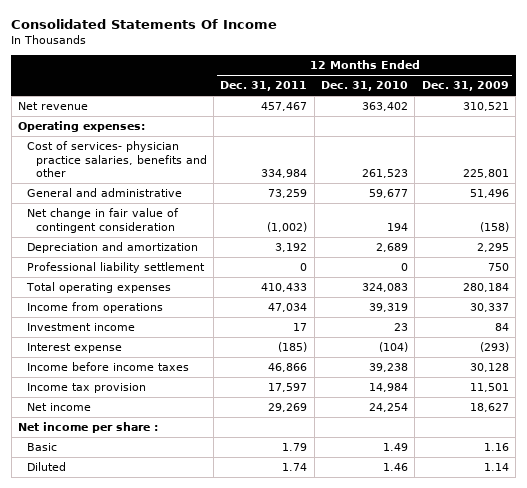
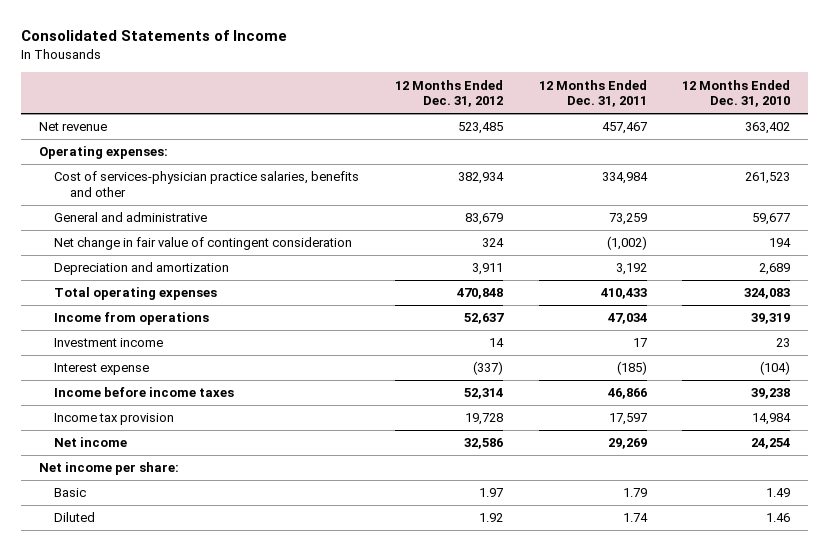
- Consolidated Statements Of Income
+ Consolidated Statements of Income
- | 12 Months Ended Dec. 31, 2011 | 12 Months Ended Dec. 31, 2010 | 12 Months Ended Dec. 31, 2009
+ | 12 Months Ended Dec. 31, 2012 | 12 Months Ended Dec. 31, 2011 | 12 Months Ended Dec. 31, 2010
- Cost of services- physician practice salaries, benefits and other | 334,984 | 261,523 | 225,801
+ Cost of services-physician practice salaries, benefits and other | 382,934 | 334,984 | 261,523
- Professional liability settlement | 0 | 0 | 750
- Net income per share :
+ Net income per share:

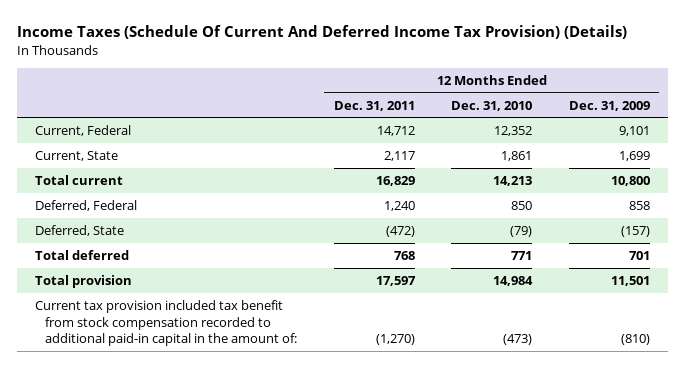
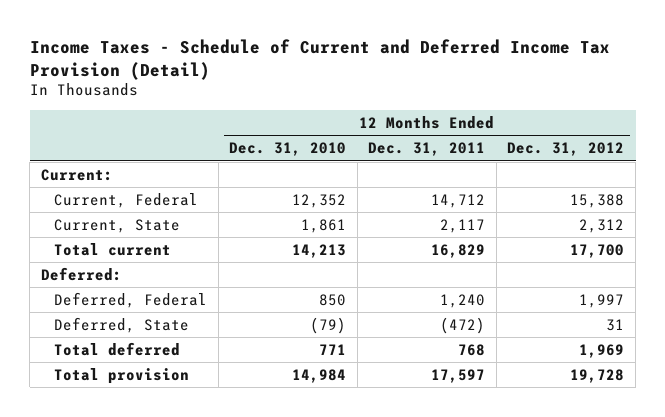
- Income Taxes (Schedule Of Current And Deferred Income Tax Provision) (Details)
+ Income Taxes - Schedule of Current and Deferred Income Tax Provision (Detail)
- | 12 Months Ended Dec. 31, 2011 | 12 Months Ended Dec. 31, 2010 | 12 Months Ended Dec. 31, 2009
+ | 12 Months Ended Dec. 31, 2010 | 12 Months Ended Dec. 31, 2011 | 12 Months Ended Dec. 31, 2012
+ Current:
+ Deferred:
- Current tax provision included tax benefit from stock compensation recorded to additional paid-in capital in the amount of: | (1,270) | (473) | (810)

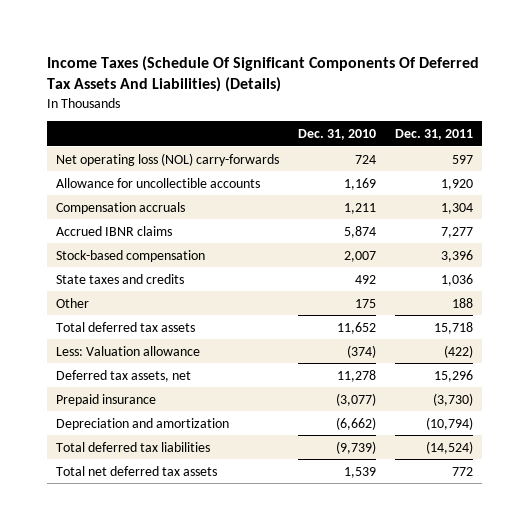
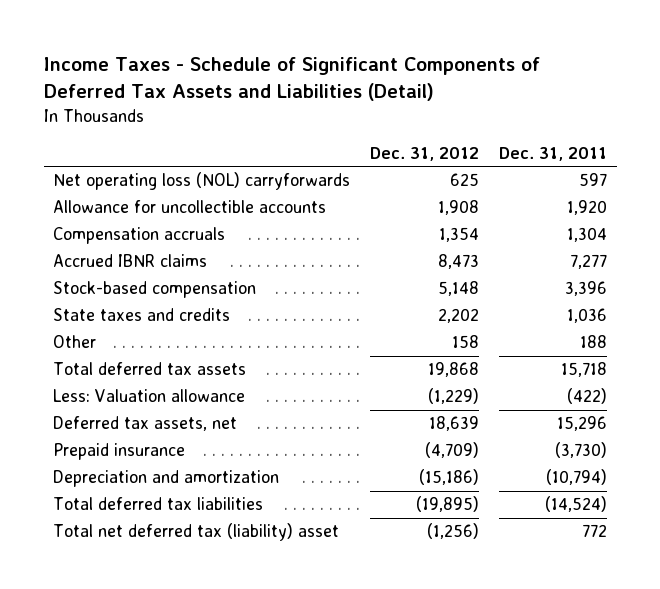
- Income Taxes (Schedule Of Significant Components Of Deferred Tax Assets And Liabilities) (Details)
+ Income Taxes - Schedule of Significant Components of Deferred Tax Assets and Liabilities (Detail)
- | Dec. 31, 2010 | Dec. 31, 2011
+ | Dec. 31, 2012 | Dec. 31, 2011
- Net operating loss (NOL) carry-forwards | 724 | 597
+ Net operating loss (NOL) carryforwards | 625 | 597
- Total net deferred tax assets | 1,539 | 772
+ Total net deferred tax (liability) asset | (1,256) | 772

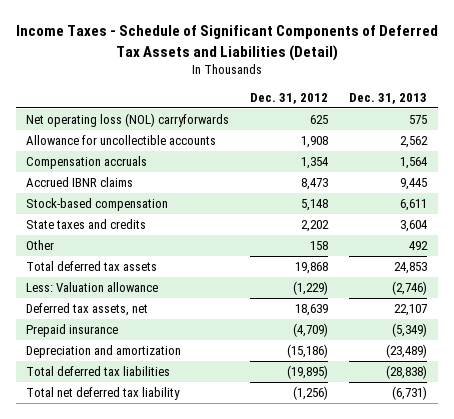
- | Dec. 31, 2012 | Dec. 31, 2011
+ | Dec. 31, 2012 | Dec. 31, 2013
- Total net deferred tax (liability) asset | (1,256) | 772
+ Total net deferred tax liability | (1,256) | (6,731)

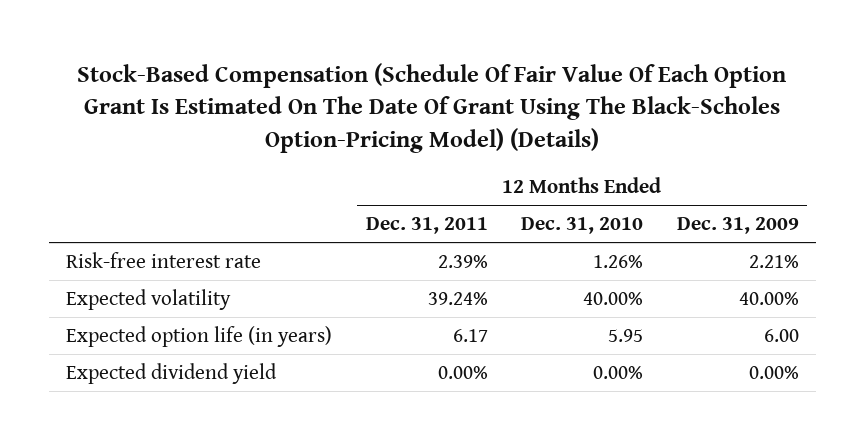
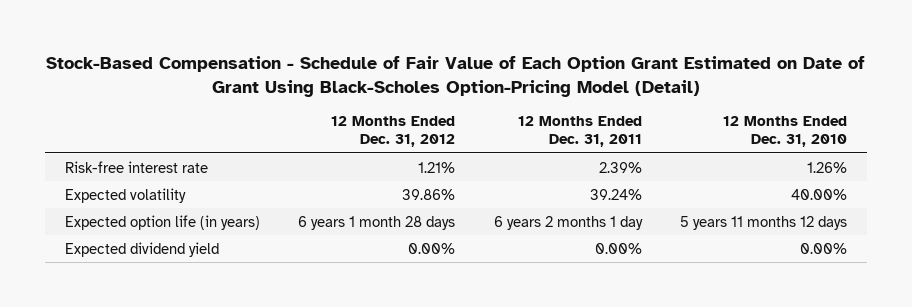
- Stock-Based Compensation (Schedule Of Fair Value Of Each Option Grant Is Estimated On The Date Of Grant Using The Black-Scholes Option-Pricing Model) (Details)
+ Stock-Based Compensation - Schedule of Fair Value of Each Option Grant Estimated on Date of Grant Using Black-Scholes Option-Pricing Model (Detail)
- | 12 Months Ended Dec. 31, 2011 | 12 Months Ended Dec. 31, 2010 | 12 Months Ended Dec. 31, 2009
+ | 12 Months Ended Dec. 31, 2012 | 12 Months Ended Dec. 31, 2011 | 12 Months Ended Dec. 31, 2010
- Expected option life (in years) | 6.17 | 5.95 | 6.00
+ Expected option life (in years) | 6 years 1 month 28 days | 6 years 2 months 1 day | 5 years 11 months 12 days

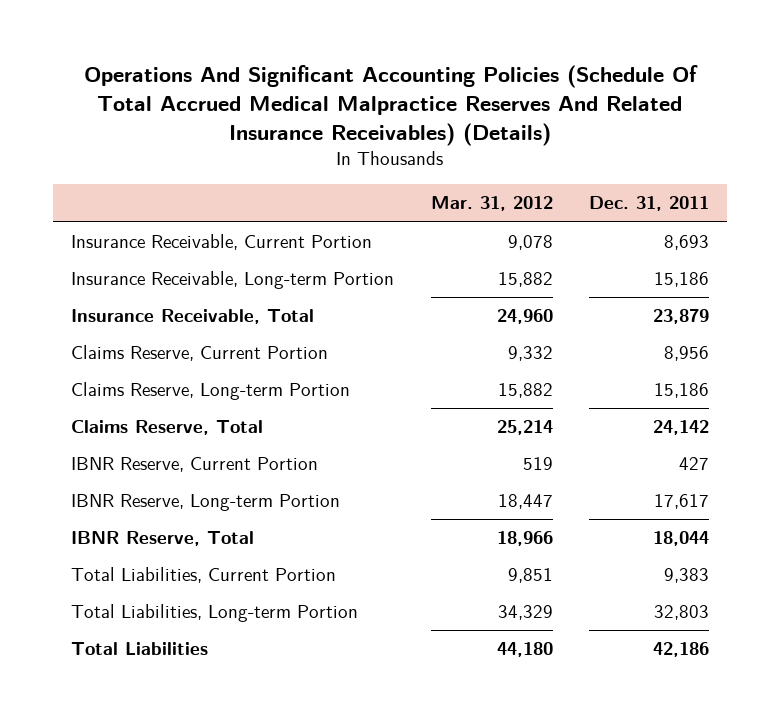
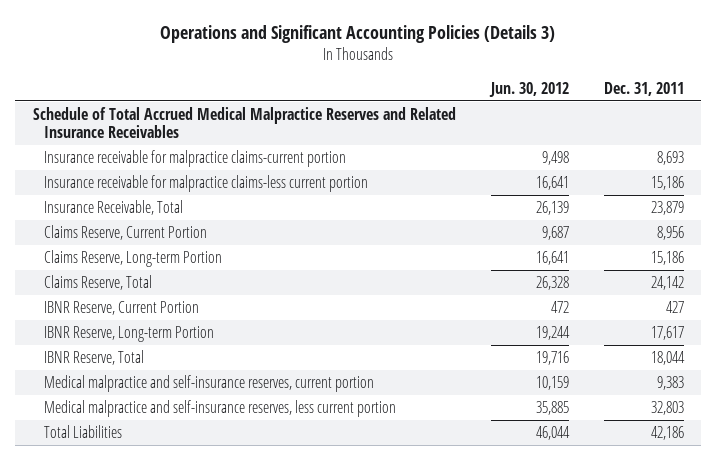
- Operations And Significant Accounting Policies (Schedule Of Total Accrued Medical Malpractice Reserves And Related Insurance Receivables) (Details)
+ Operations and Significant Accounting Policies (Details 3)
- | Mar. 31, 2012 | Dec. 31, 2011
+ | Jun. 30, 2012 | Dec. 31, 2011
- Insurance Receivable, Current Portion | 9,078 | 8,693
- Insurance Receivable, Long-term Portion | 15,882 | 15,186
+ Schedule of Total Accrued Medical Malpractice Reserves and Related Insurance Receivables
+ Insurance receivable for malpractice claims-current portion | 9,498 | 8,693
+ Insurance receivable for malpractice claims-less current portion | 16,641 | 15,186
- Total Liabilities, Current Portion | 9,851 | 9,383
- Total Liabilities, Long-term Portion | 34,329 | 32,803
+ Medical malpractice and self-insurance reserves, current portion | 10,159 | 9,383
+ Medical malpractice and self-insurance reserves, less current portion | 35,885 | 32,803

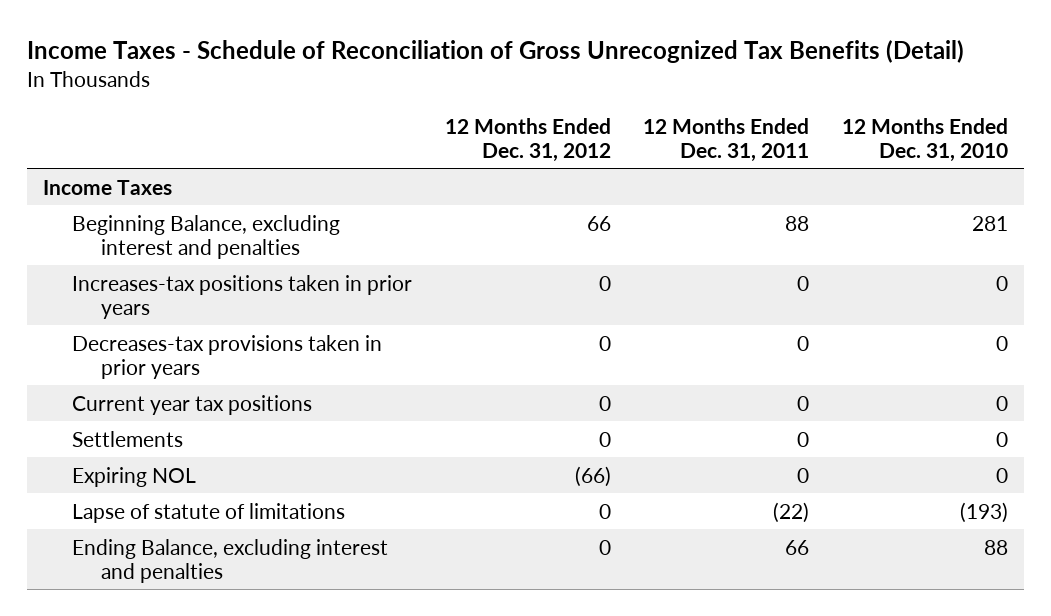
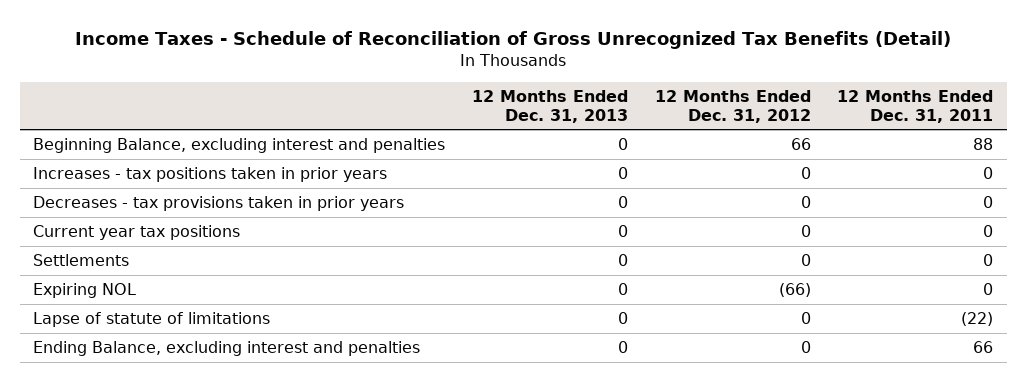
- | 12 Months Ended Dec. 31, 2012 | 12 Months Ended Dec. 31, 2011 | 12 Months Ended Dec. 31, 2010
+ | 12 Months Ended Dec. 31, 2013 | 12 Months Ended Dec. 31, 2012 | 12 Months Ended Dec. 31, 2011
- Income Taxes
- Increases-tax positions taken in prior years | 0 | 0 | 0
- Decreases-tax provisions taken in prior years | 0 | 0 | 0
+ Increases - tax positions taken in prior years | 0 | 0 | 0
+ Decreases - tax provisions taken in prior years | 0 | 0 | 0

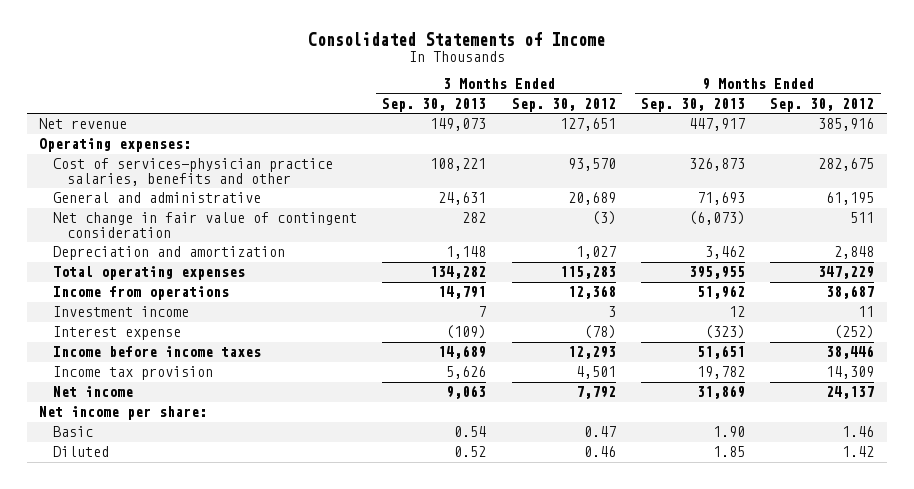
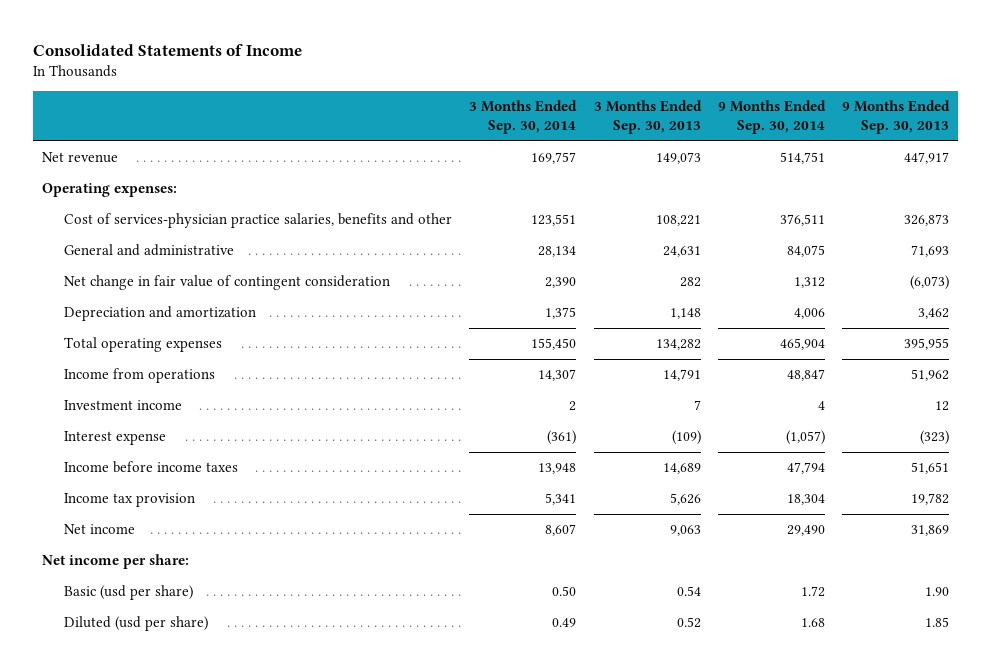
- | 3 Months Ended Sep. 30, 2013 | 3 Months Ended Sep. 30, 2012 | 9 Months Ended Sep. 30, 2013 | 9 Months Ended Sep. 30, 2012
+ | 3 Months Ended Sep. 30, 2014 | 3 Months Ended Sep. 30, 2013 | 9 Months Ended Sep. 30, 2014 | 9 Months Ended Sep. 30, 2013
- Basic | 0.54 | 0.47 | 1.90 | 1.46
- Diluted | 0.52 | 0.46 | 1.85 | 1.42
+ Basic (usd per share) | 0.50 | 0.54 | 1.72 | 1.90
+ Diluted (usd per share) | 0.49 | 0.52 | 1.68 | 1.85

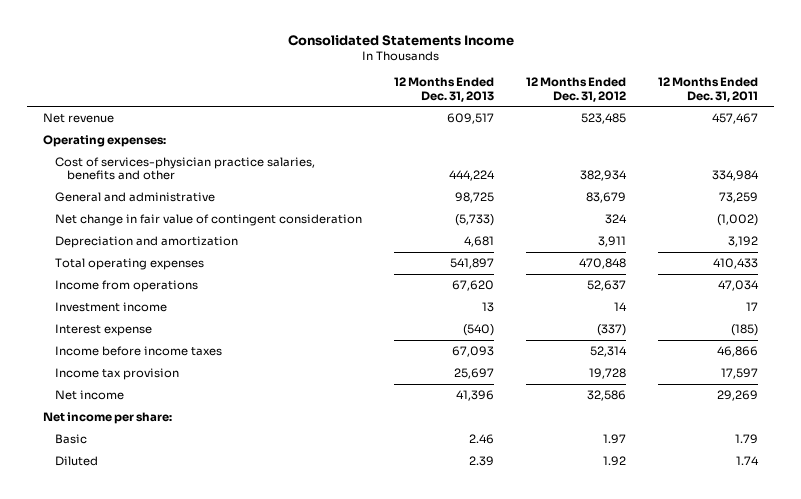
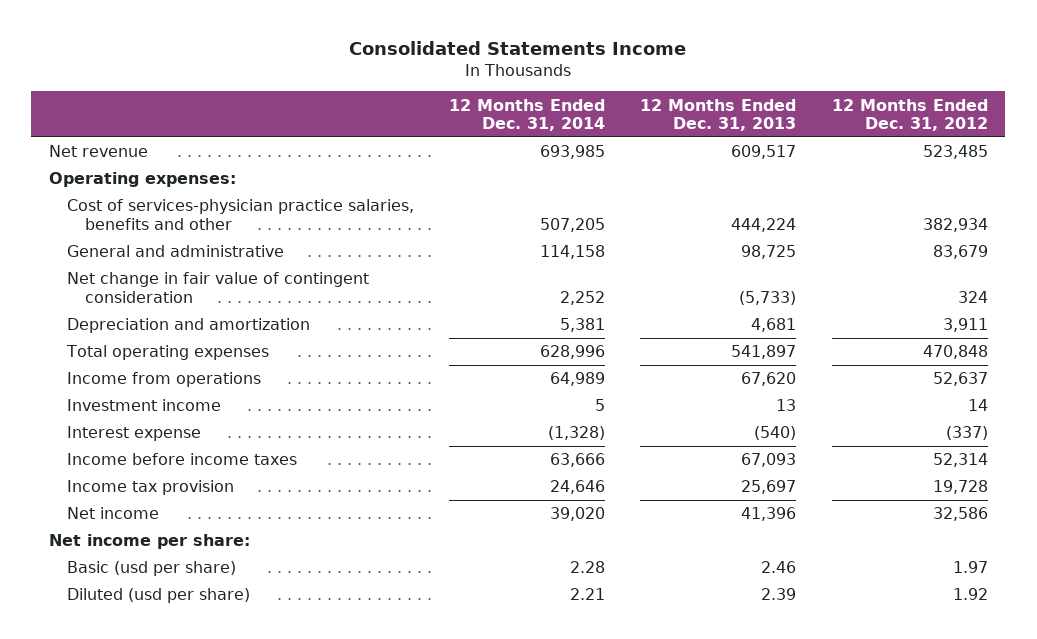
- | 12 Months Ended Dec. 31, 2013 | 12 Months Ended Dec. 31, 2012 | 12 Months Ended Dec. 31, 2011
+ | 12 Months Ended Dec. 31, 2014 | 12 Months Ended Dec. 31, 2013 | 12 Months Ended Dec. 31, 2012
- Basic | 2.46 | 1.97 | 1.79
- Diluted | 2.39 | 1.92 | 1.74
+ Basic (usd per share) | 2.28 | 2.46 | 1.97
+ Diluted (usd per share) | 2.21 | 2.39 | 1.92

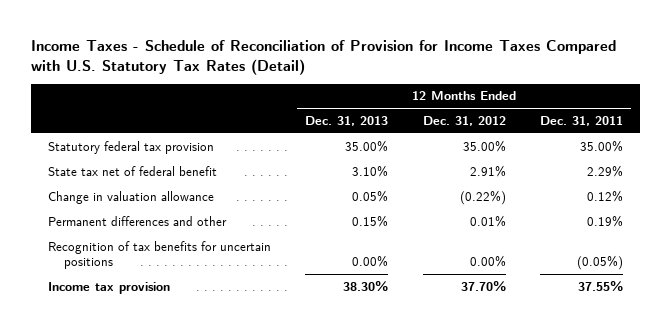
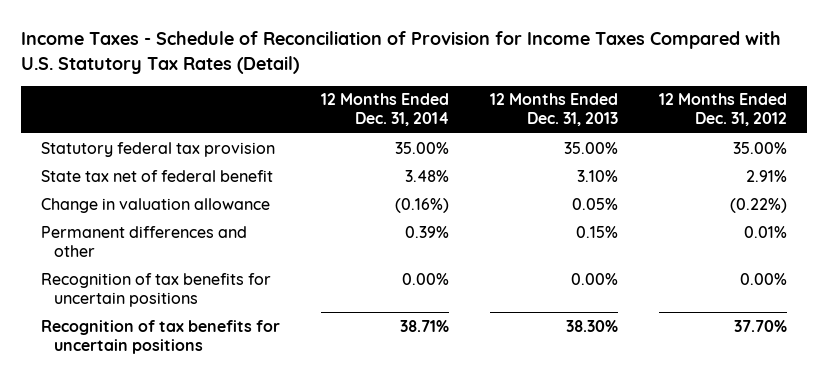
- | 12 Months Ended Dec. 31, 2013 | 12 Months Ended Dec. 31, 2012 | 12 Months Ended Dec. 31, 2011
+ | 12 Months Ended Dec. 31, 2014 | 12 Months Ended Dec. 31, 2013 | 12 Months Ended Dec. 31, 2012
- Income tax provision | 38.30% | 37.70% | 37.55%
+ Recognition of tax benefits for uncertain positions | 38.71% | 38.30% | 37.70%

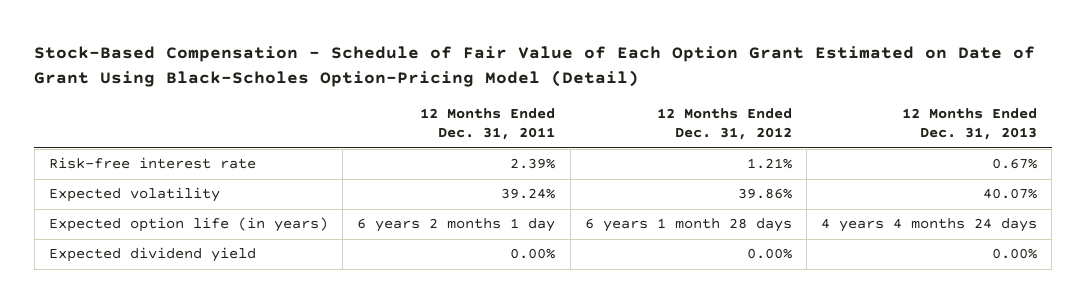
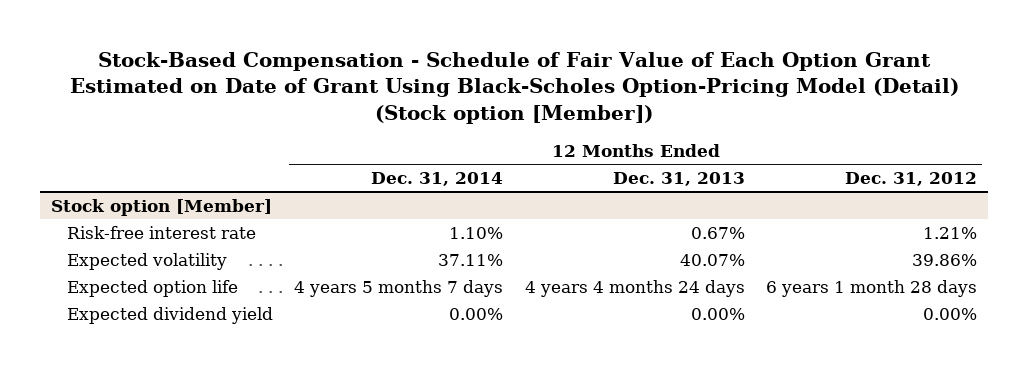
- Stock-Based Compensation - Schedule of Fair Value of Each Option Grant Estimated on Date of Grant Using Black-Scholes Option-Pricing Model (Detail)
+ Stock-Based Compensation - Schedule of Fair Value of Each Option Grant Estimated on Date of Grant Using Black-Scholes Option-Pricing Model (Detail) (Stock option [Member])
- | 12 Months Ended Dec. 31, 2011 | 12 Months Ended Dec. 31, 2012 | 12 Months Ended Dec. 31, 2013
+ | 12 Months Ended Dec. 31, 2014 | 12 Months Ended Dec. 31, 2013 | 12 Months Ended Dec. 31, 2012
+ Stock option [Member]
- Expected option life (in years) | 6 years 2 months 1 day | 6 years 1 month 28 days | 4 years 4 months 24 days
+ Expected option life | 4 years 5 months 7 days | 4 years 4 months 24 days | 6 years 1 month 28 days

